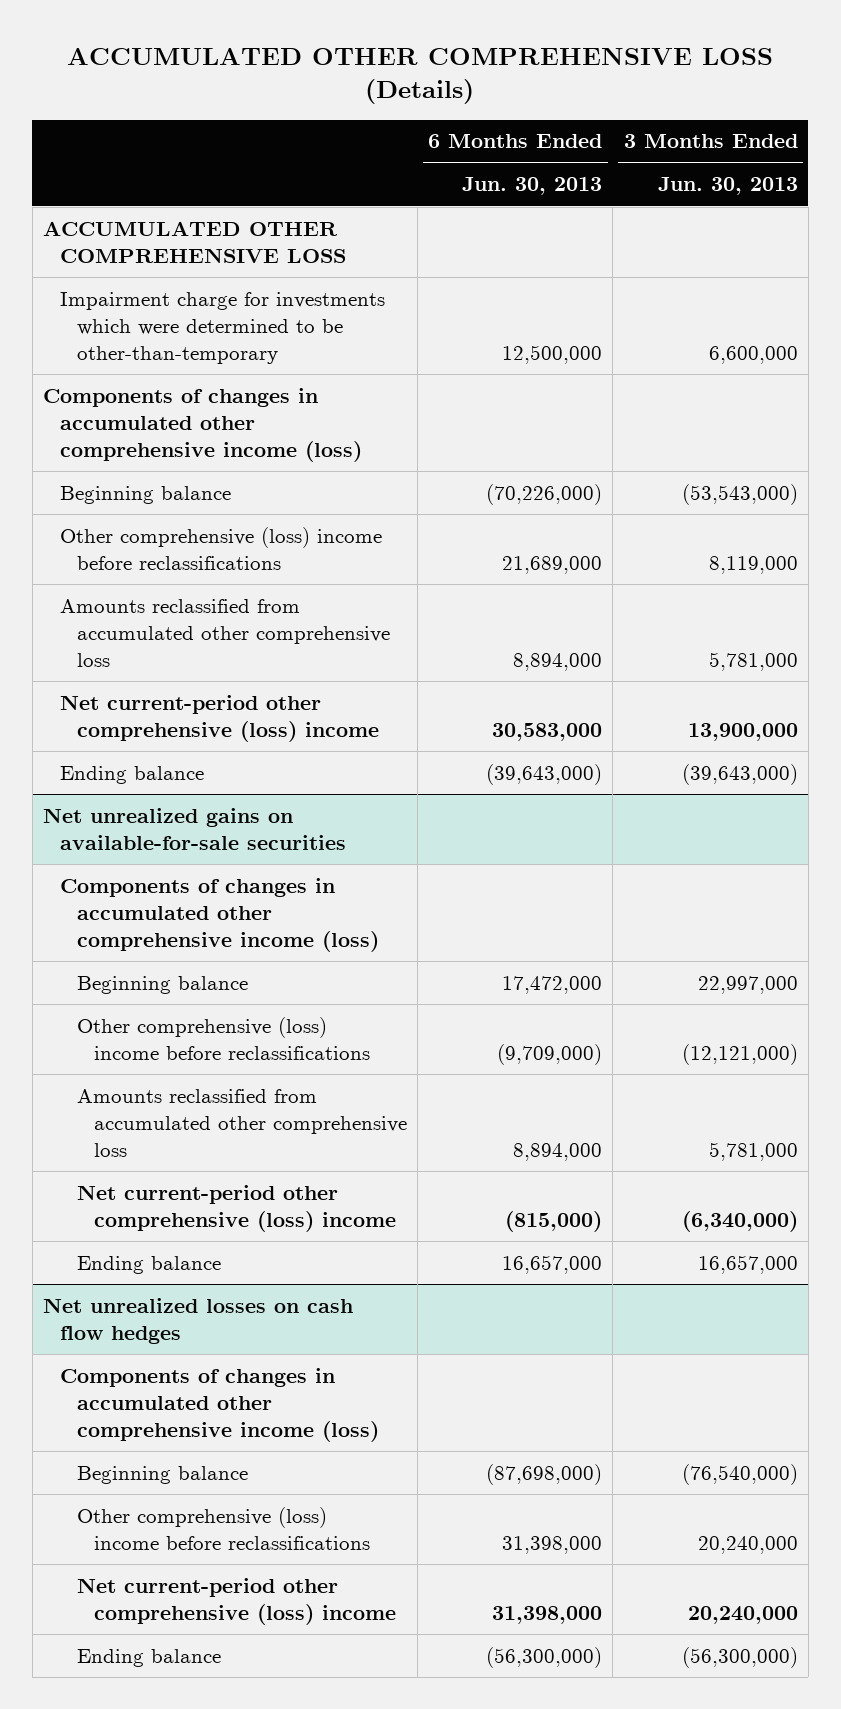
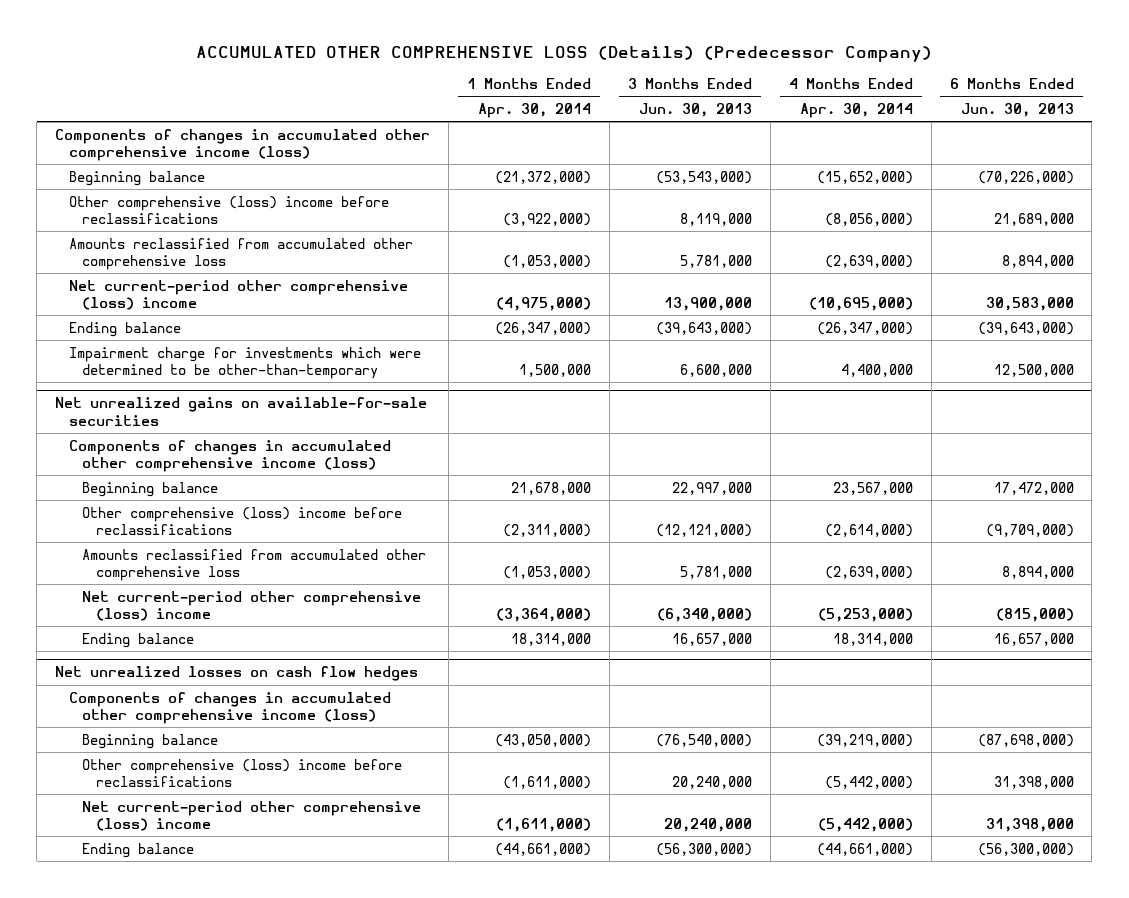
- ACCUMULATED OTHER COMPREHENSIVE LOSS (Details)
+ ACCUMULATED OTHER COMPREHENSIVE LOSS (Details) (Predecessor Company)
- | 6 Months Ended Jun. 30, 2013 | 3 Months Ended Jun. 30, 2013
+ | 1 Months Ended Apr. 30, 2014 | 3 Months Ended Jun. 30, 2013 | 4 Months Ended Apr. 30, 2014 | 6 Months Ended Jun. 30, 2013
- ACCUMULATED OTHER COMPREHENSIVE LOSS
moved down: Impairment charge for investments which were determined to be other-than-temporary | 1,500,000 | 6,600,000 | 4,400,000 | 12,500,000

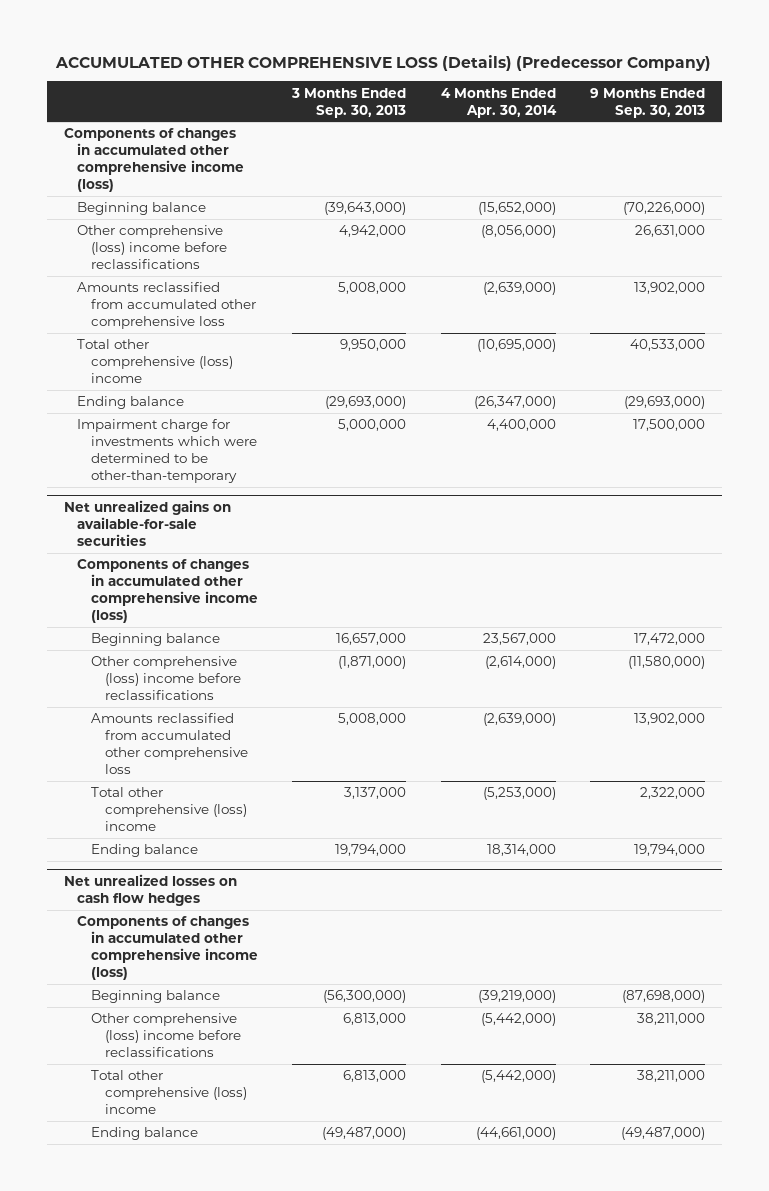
- | 1 Months Ended Apr. 30, 2014 | 3 Months Ended Jun. 30, 2013 | 4 Months Ended Apr. 30, 2014 | 6 Months Ended Jun. 30, 2013
+ | 3 Months Ended Sep. 30, 2013 | 4 Months Ended Apr. 30, 2014 | 9 Months Ended Sep. 30, 2013
- Net current-period other comprehensive (loss) income | (4,975,000) | 13,900,000 | (10,695,000) | 30,583,000
+ Total other comprehensive (loss) income | 9,950,000 | (10,695,000) | 40,533,000
@ Net unrealized gains on available-for-sale securities
- Net current-period other comprehensive (loss) income | (3,364,000) | (6,340,000) | (5,253,000) | (815,000)
+ Total other comprehensive (loss) income | 3,137,000 | (5,253,000) | 2,322,000
@ Net unrealized losses on cash flow hedges
- Net current-period other comprehensive (loss) income | (1,611,000) | 20,240,000 | (5,442,000) | 31,398,000
+ Total other comprehensive (loss) income | 6,813,000 | (5,442,000) | 38,211,000

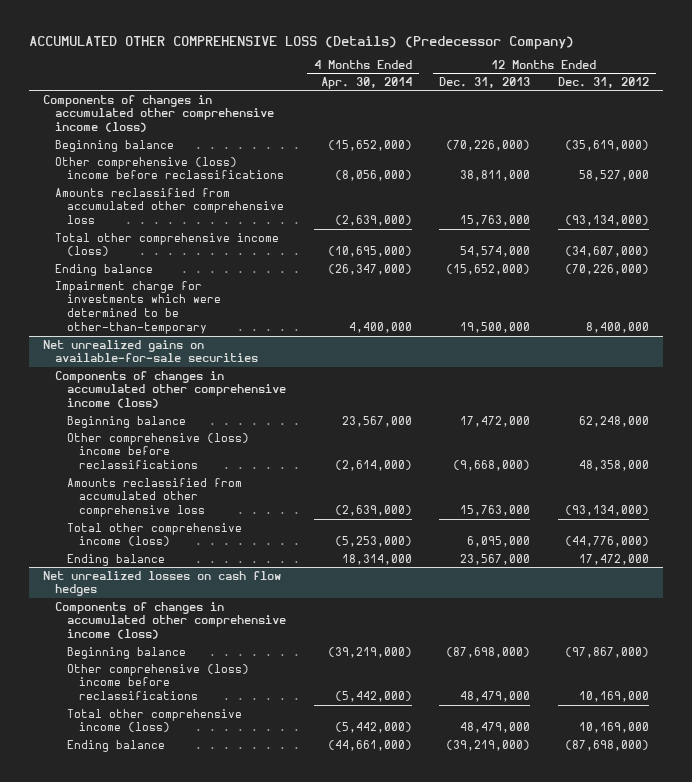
- | 3 Months Ended Sep. 30, 2013 | 4 Months Ended Apr. 30, 2014 | 9 Months Ended Sep. 30, 2013
+ | 4 Months Ended Apr. 30, 2014 | 12 Months Ended Dec. 31, 2013 | 12 Months Ended Dec. 31, 2012
- Total other comprehensive (loss) income | 9,950,000 | (10,695,000) | 40,533,000
+ Total other comprehensive income (loss) | (10,695,000) | 54,574,000 | (34,607,000)
@ Net unrealized gains on available-for-sale securities
- Total other comprehensive (loss) income | 3,137,000 | (5,253,000) | 2,322,000
+ Total other comprehensive income (loss) | (5,253,000) | 6,095,000 | (44,776,000)
@ Net unrealized losses on cash flow hedges
- Total other comprehensive (loss) income | 6,813,000 | (5,442,000) | 38,211,000
+ Total other comprehensive income (loss) | (5,442,000) | 48,479,000 | 10,169,000

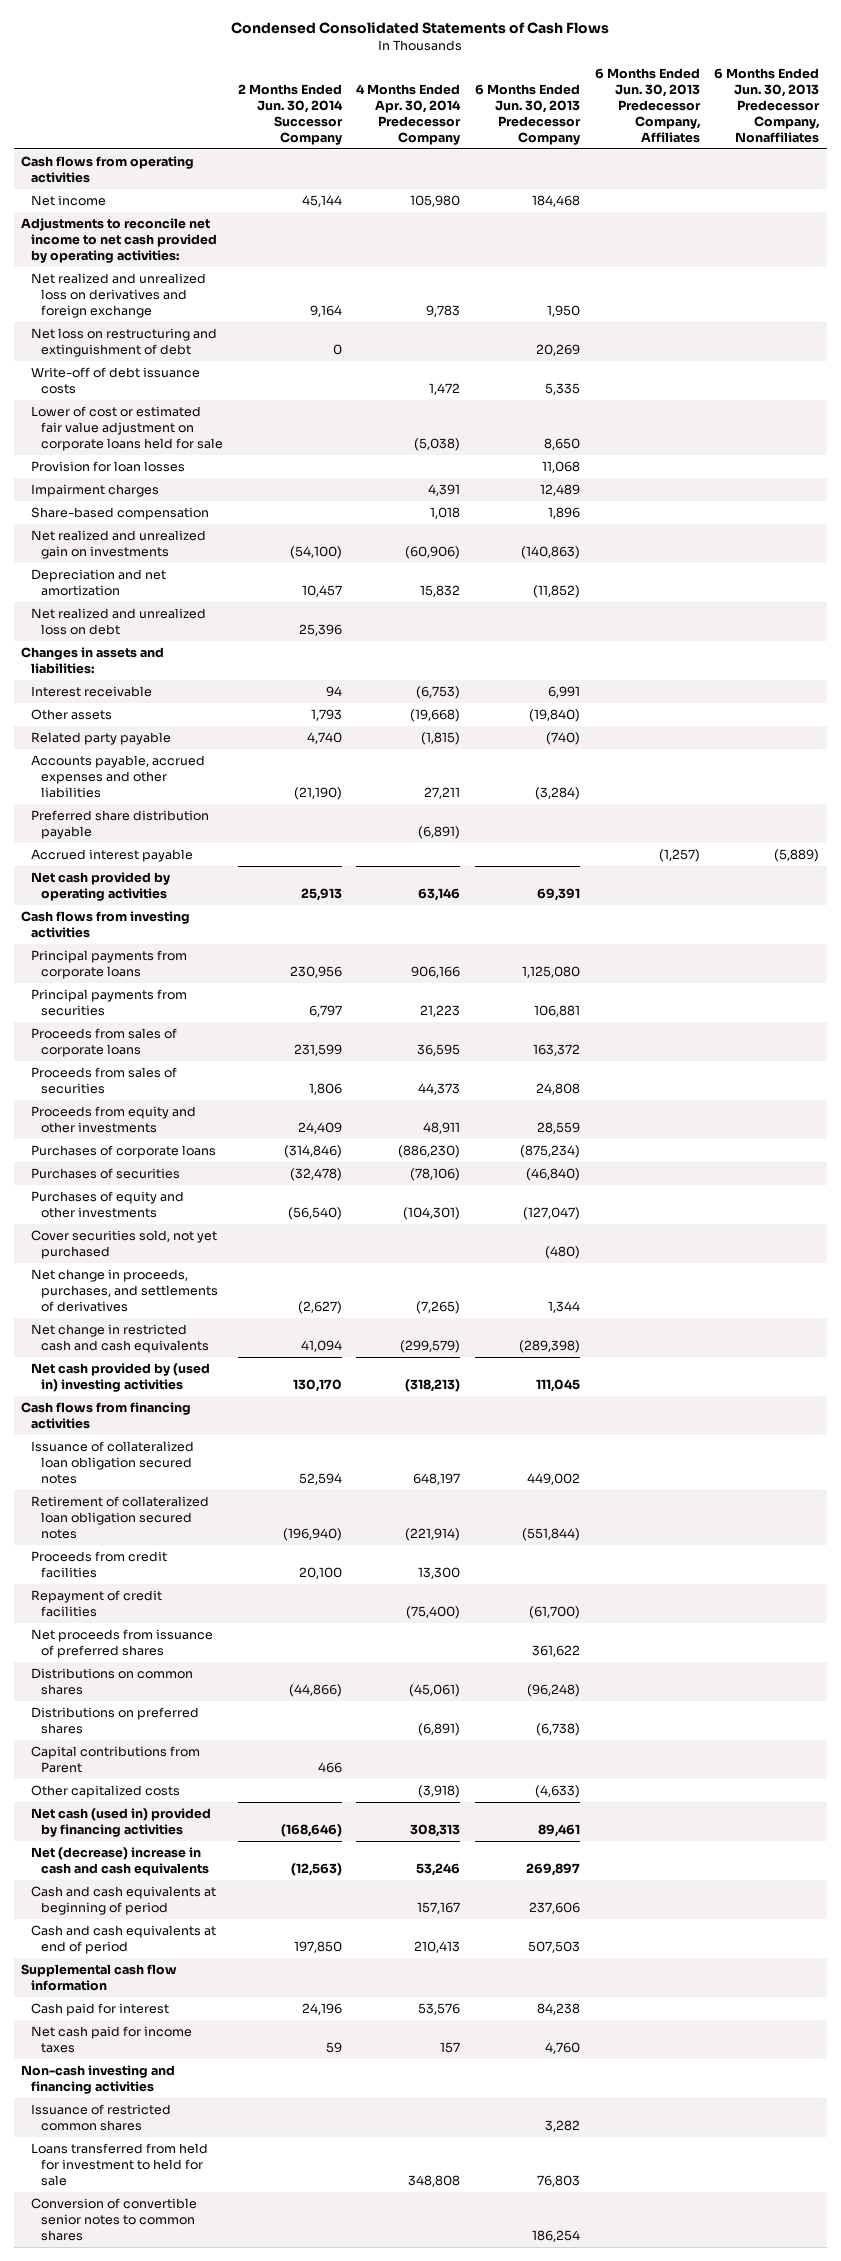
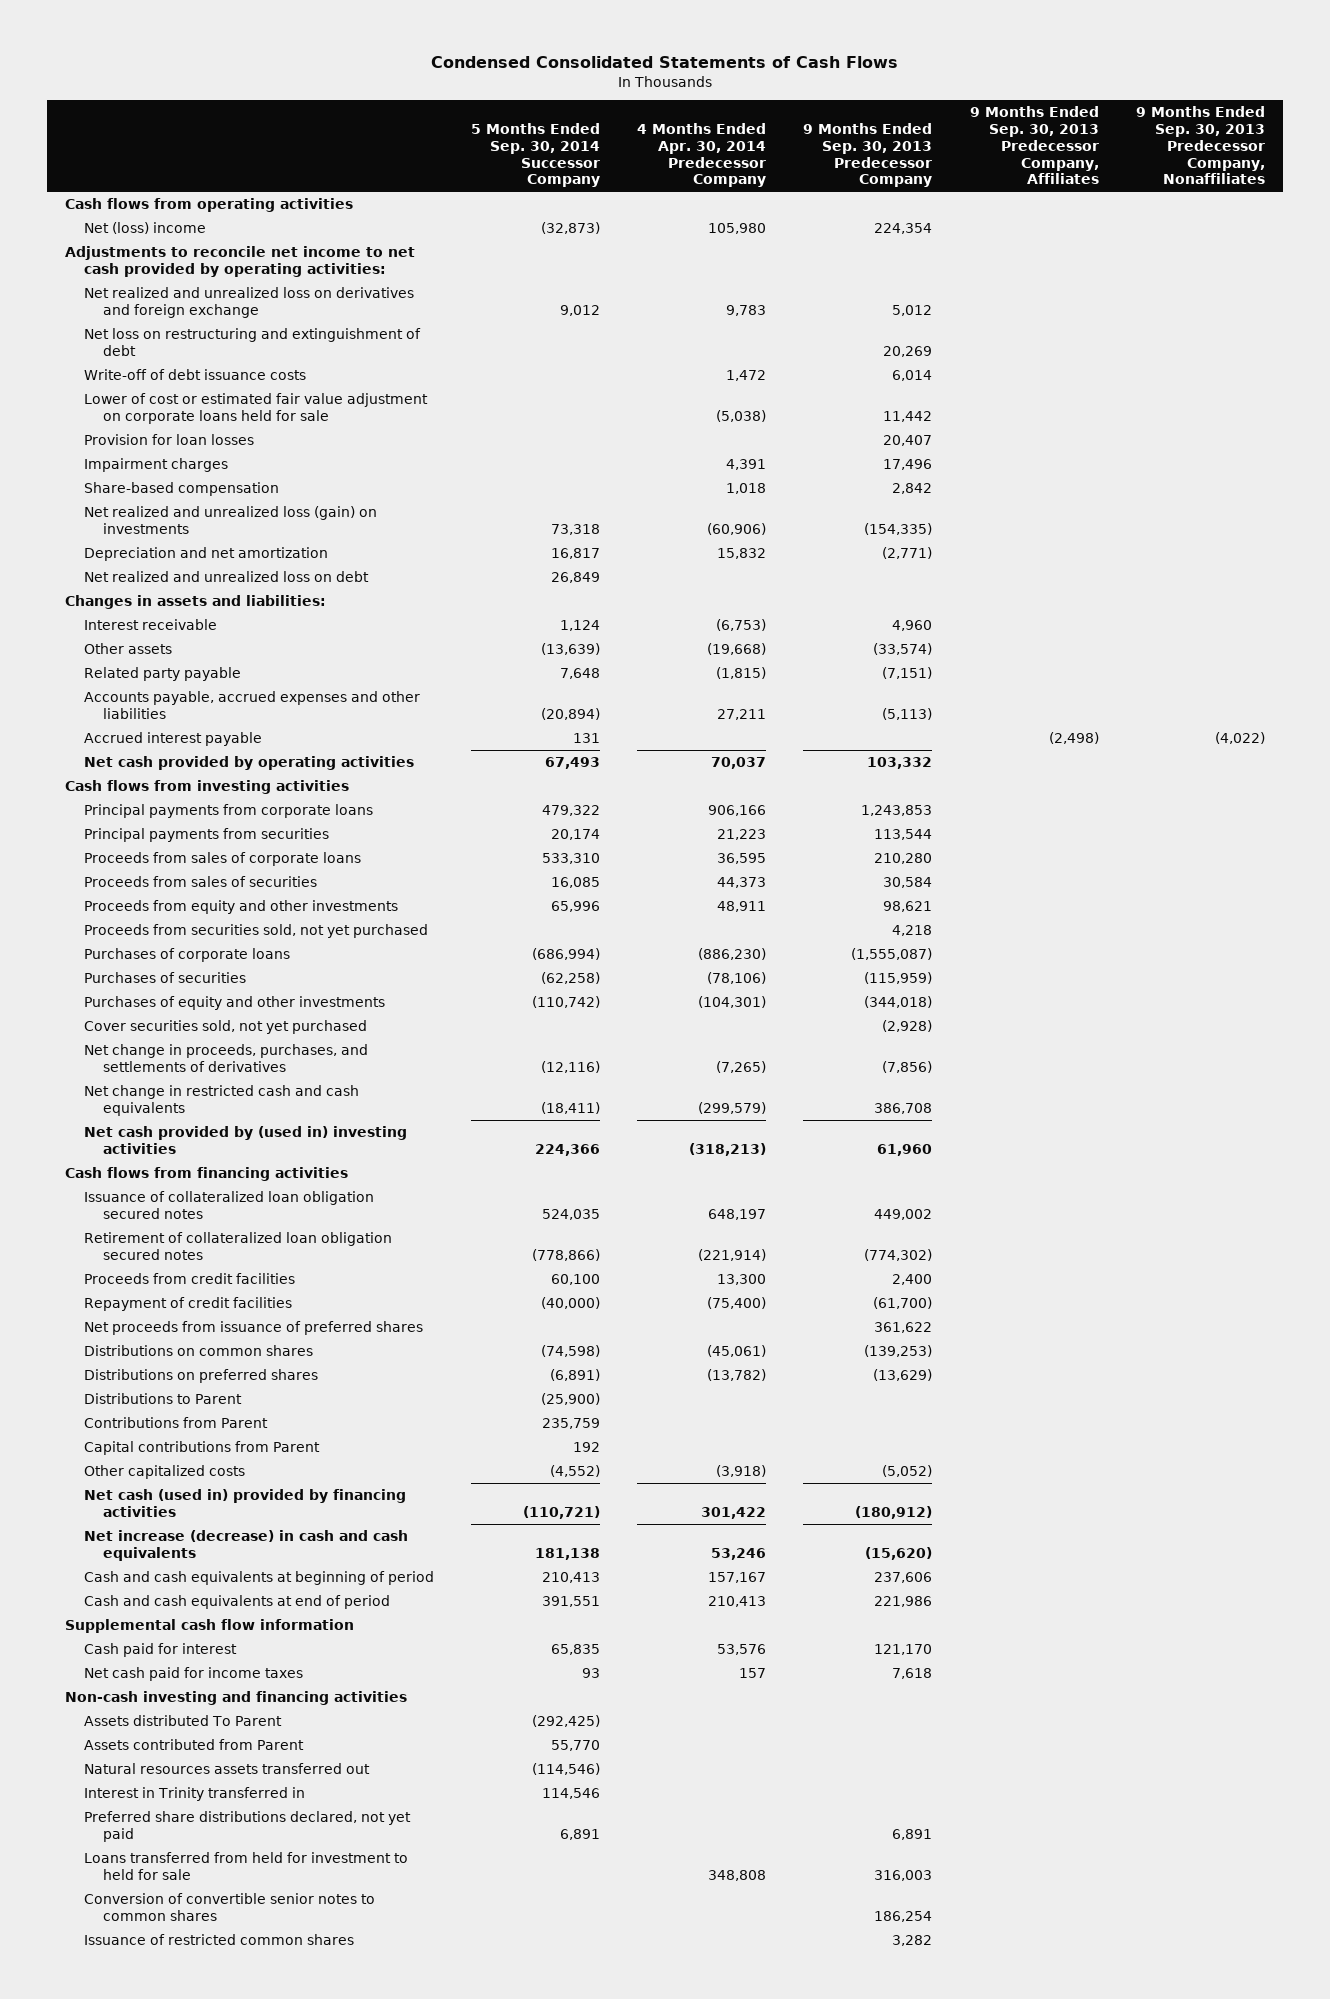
- | 2 Months Ended Jun. 30, 2014 Successor Company | 4 Months Ended Apr. 30, 2014 Predecessor Company | 6 Months Ended Jun. 30, 2013 Predecessor Company | 6 Months Ended Jun. 30, 2013 Predecessor Company, Affiliates | 6 Months Ended Jun. 30, 2013 Predecessor Company, Nonaffiliates
+ | 5 Months Ended Sep. 30, 2014 Successor Company | 4 Months Ended Apr. 30, 2014 Predecessor Company | 9 Months Ended Sep. 30, 2013 Predecessor Company | 9 Months Ended Sep. 30, 2013 Predecessor Company, Affiliates | 9 Months Ended Sep. 30, 2013 Predecessor Company, Nonaffiliates
- Net income | 45,144 | 105,980 | 184,468 | |
+ Net (loss) income | (32,873) | 105,980 | 224,354 | |
- Net realized and unrealized gain on investments | (54,100) | (60,906) | (140,863) | |
+ Net realized and unrealized loss (gain) on investments | 73,318 | (60,906) | (154,335) | |
- Preferred share distribution payable | | (6,891) | | |
- Net cash provided by operating activities | 25,913 | 63,146 | 69,391 | |
+ Net cash provided by operating activities | 67,493 | 70,037 | 103,332 | |
+ Proceeds from securities sold, not yet purchased | | | 4,218 | |
- Distributions on preferred shares | | (6,891) | (6,738) | |
+ Distributions on preferred shares | (6,891) | (13,782) | (13,629) | |
+ Distributions to Parent | (25,900) | | | |
+ Contributions from Parent | 235,759 | | | |
- Net cash (used in) provided by financing activities | (168,646) | 308,313 | 89,461 | |
- Net (decrease) increase in cash and cash equivalents | (12,563) | 53,246 | 269,897 | |
+ Net cash (used in) provided by financing activities | (110,721) | 301,422 | (180,912) | |
+ Net increase (decrease) in cash and cash equivalents | 181,138 | 53,246 | (15,620) | |
+ Assets distributed To Parent | (292,425) | | | |
+ Assets contributed from Parent | 55,770 | | | |
+ Natural resources assets transferred out | (114,546) | | | |
+ Interest in Trinity transferred in | 114,546 | | | |
+ Preferred share distributions declared, not yet paid | 6,891 | | 6,891 | |
moved down: Issuance of restricted common shares | | | 3,282 | |

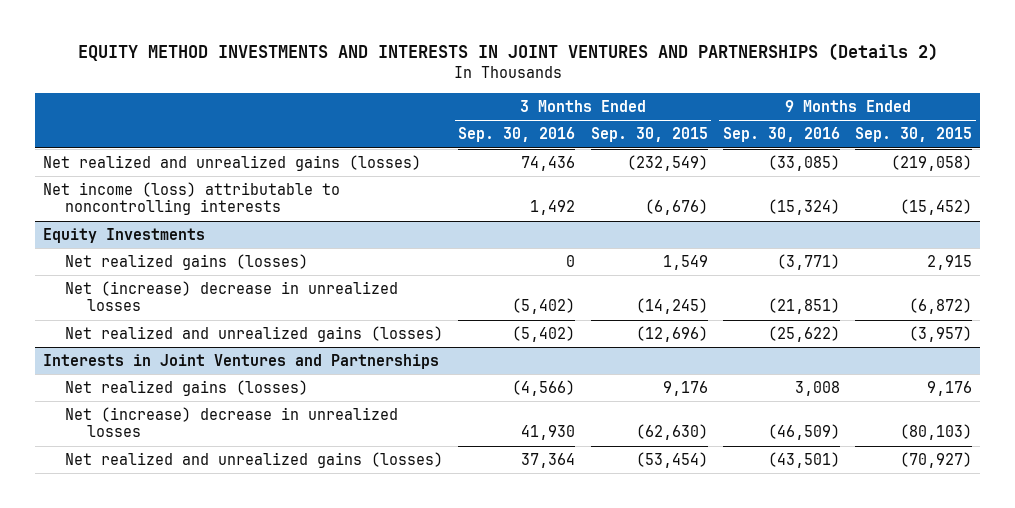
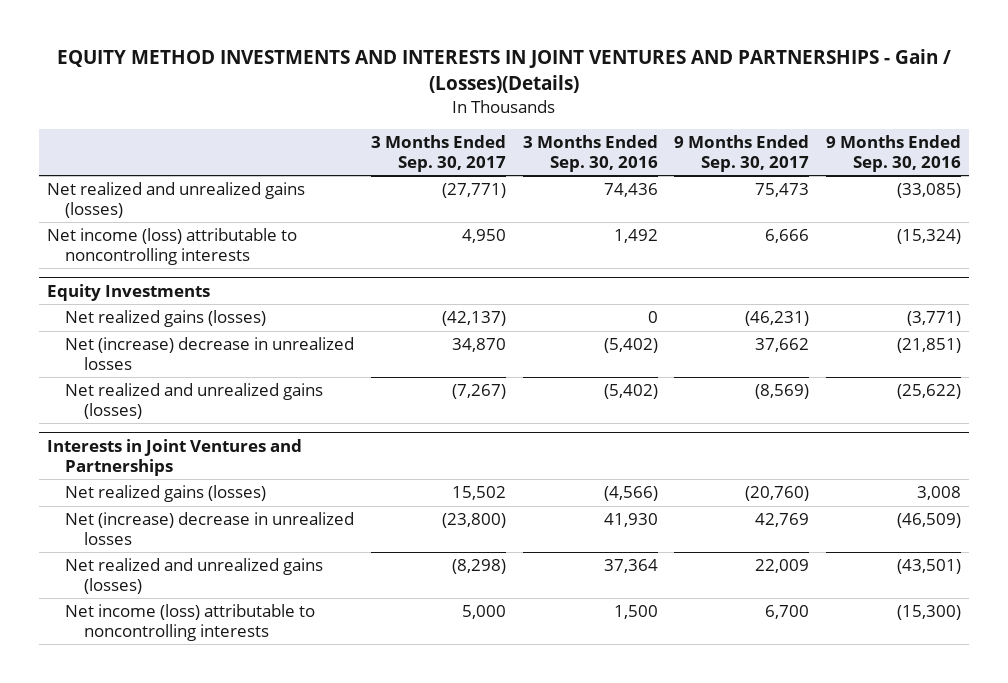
- EQUITY METHOD INVESTMENTS AND INTERESTS IN JOINT VENTURES AND PARTNERSHIPS (Details 2)
+ EQUITY METHOD INVESTMENTS AND INTERESTS IN JOINT VENTURES AND PARTNERSHIPS - Gain / (Losses)(Details)
- | 3 Months Ended Sep. 30, 2016 | 3 Months Ended Sep. 30, 2015 | 9 Months Ended Sep. 30, 2016 | 9 Months Ended Sep. 30, 2015
+ | 3 Months Ended Sep. 30, 2017 | 3 Months Ended Sep. 30, 2016 | 9 Months Ended Sep. 30, 2017 | 9 Months Ended Sep. 30, 2016
@ Interests in Joint Ventures and Partnerships
+ Net income (loss) attributable to noncontrolling interests | 5,000 | 1,500 | 6,700 | (15,300)

